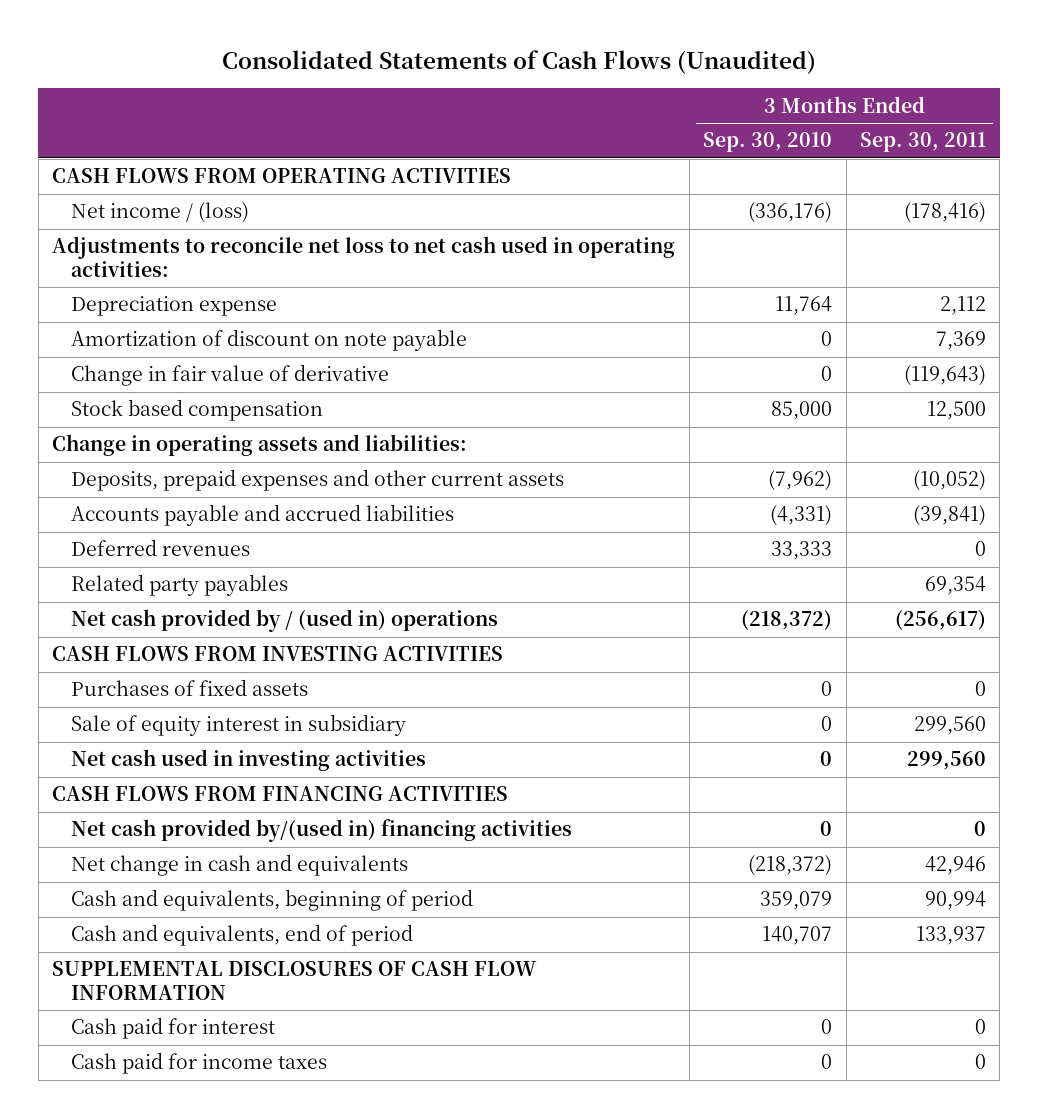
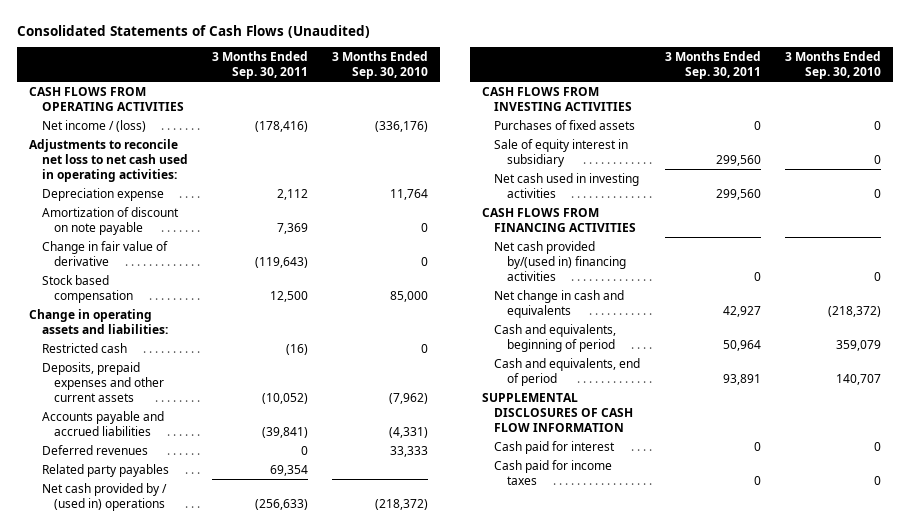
- | 3 Months Ended Sep. 30, 2010 | 3 Months Ended Sep. 30, 2011
+ | 3 Months Ended Sep. 30, 2011 | 3 Months Ended Sep. 30, 2010
+ Restricted cash | (16) | 0
- Net cash provided by / (used in) operations | (218,372) | (256,617)
+ Net cash provided by / (used in) operations | (256,633) | (218,372)
- Net change in cash and equivalents | (218,372) | 42,946
- Cash and equivalents, beginning of period | 359,079 | 90,994
- Cash and equivalents, end of period | 140,707 | 133,937
+ Net change in cash and equivalents | 42,927 | (218,372)
+ Cash and equivalents, beginning of period | 50,964 | 359,079
+ Cash and equivalents, end of period | 93,891 | 140,707

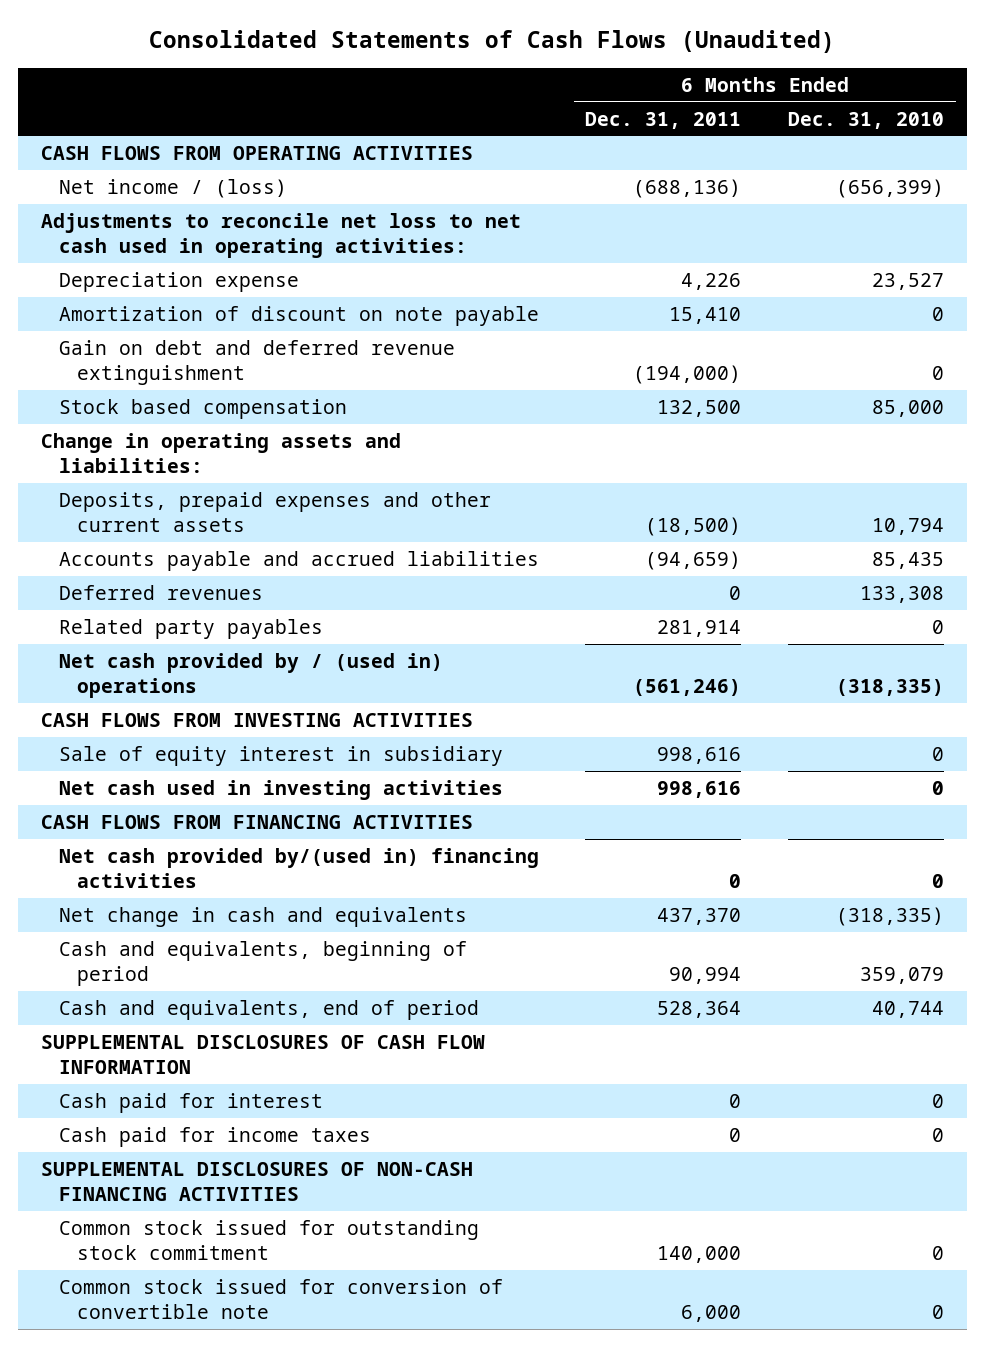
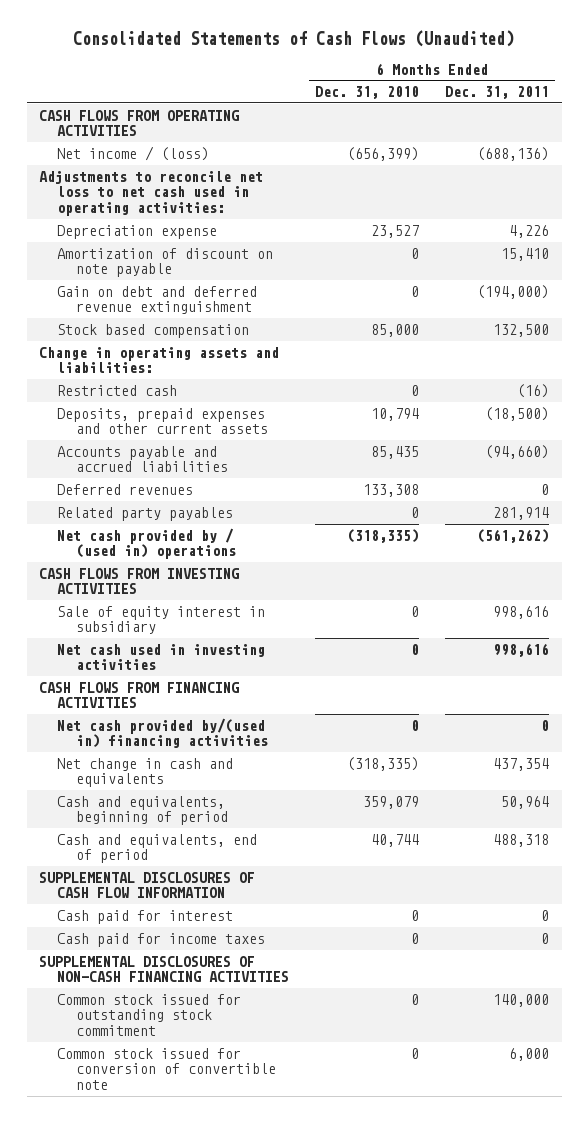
- | 6 Months Ended Dec. 31, 2011 | 6 Months Ended Dec. 31, 2010
+ | 6 Months Ended Dec. 31, 2010 | 6 Months Ended Dec. 31, 2011
+ Restricted cash | 0 | (16)
- Accounts payable and accrued liabilities | (94,659) | 85,435
+ Accounts payable and accrued liabilities | 85,435 | (94,660)
- Net cash provided by / (used in) operations | (561,246) | (318,335)
+ Net cash provided by / (used in) operations | (318,335) | (561,262)
- Net change in cash and equivalents | 437,370 | (318,335)
- Cash and equivalents, beginning of period | 90,994 | 359,079
- Cash and equivalents, end of period | 528,364 | 40,744
+ Net change in cash and equivalents | (318,335) | 437,354
+ Cash and equivalents, beginning of period | 359,079 | 50,964
+ Cash and equivalents, end of period | 40,744 | 488,318

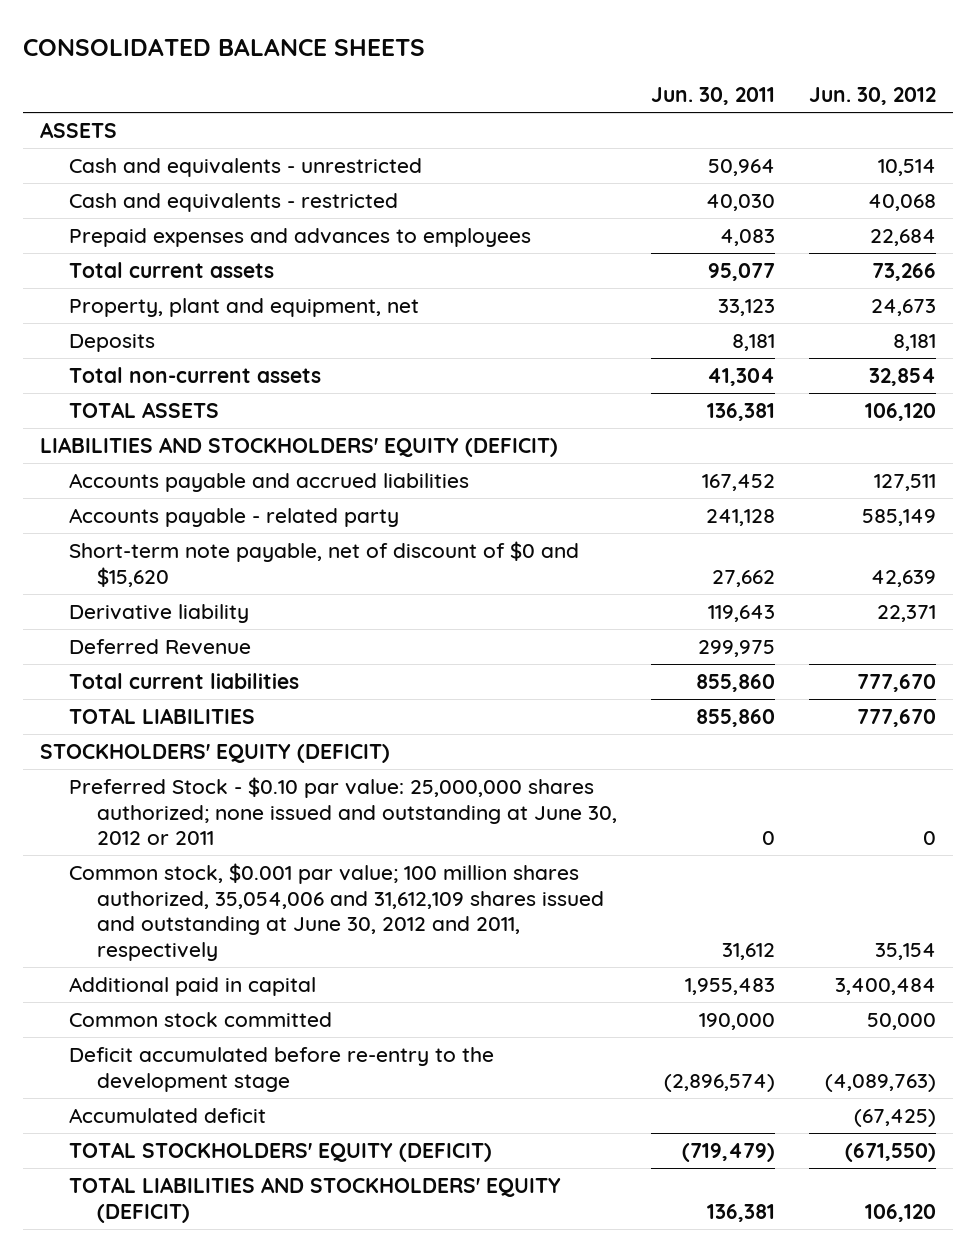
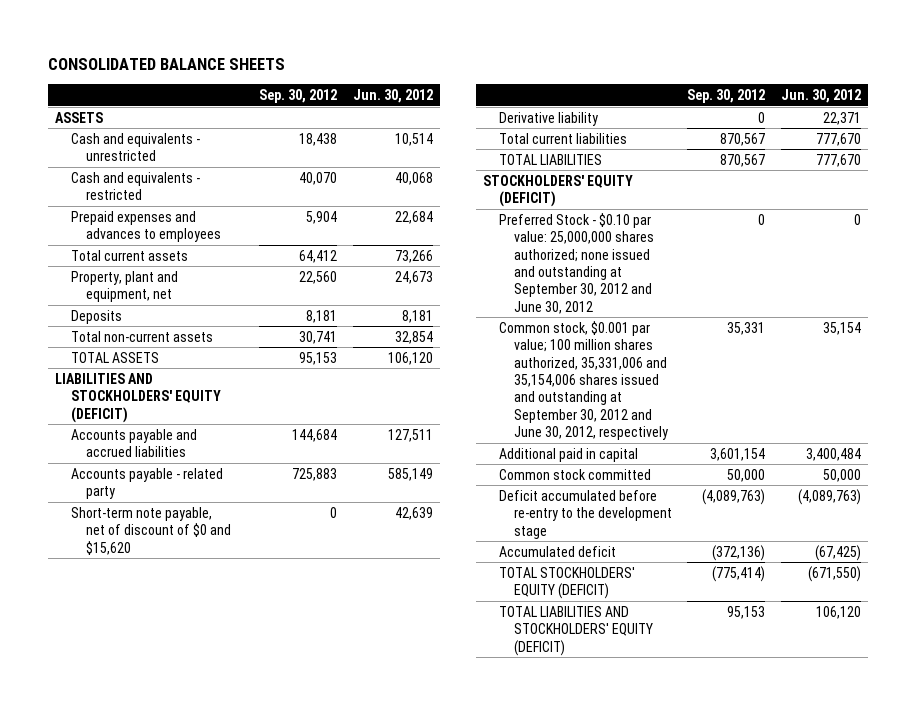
- | Jun. 30, 2011 | Jun. 30, 2012
+ | Sep. 30, 2012 | Jun. 30, 2012
- Deferred Revenue | 299,975 |
- Preferred Stock - $0.10 par value: 25,000,000 shares authorized; none issued and outstanding at June 30, 2012 or 2011 | 0 | 0
- Common stock, $0.001 par value; 100 million shares authorized, 35,054,006 and 31,612,109 shares issued and outstanding at June 30, 2012 and 2011, respectively | 31,612 | 35,154
+ Preferred Stock - $0.10 par value: 25,000,000 shares authorized; none issued and outstanding at September 30, 2012 and June 30, 2012 | 0 | 0
+ Common stock, $0.001 par value; 100 million shares authorized, 35,331,006 and 35,154,006 shares issued and outstanding at September 30, 2012 and June 30, 2012, respectively | 35,331 | 35,154

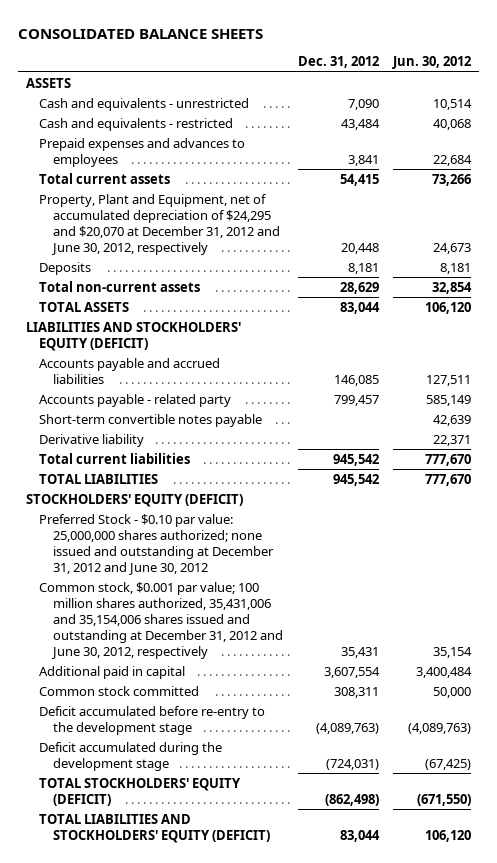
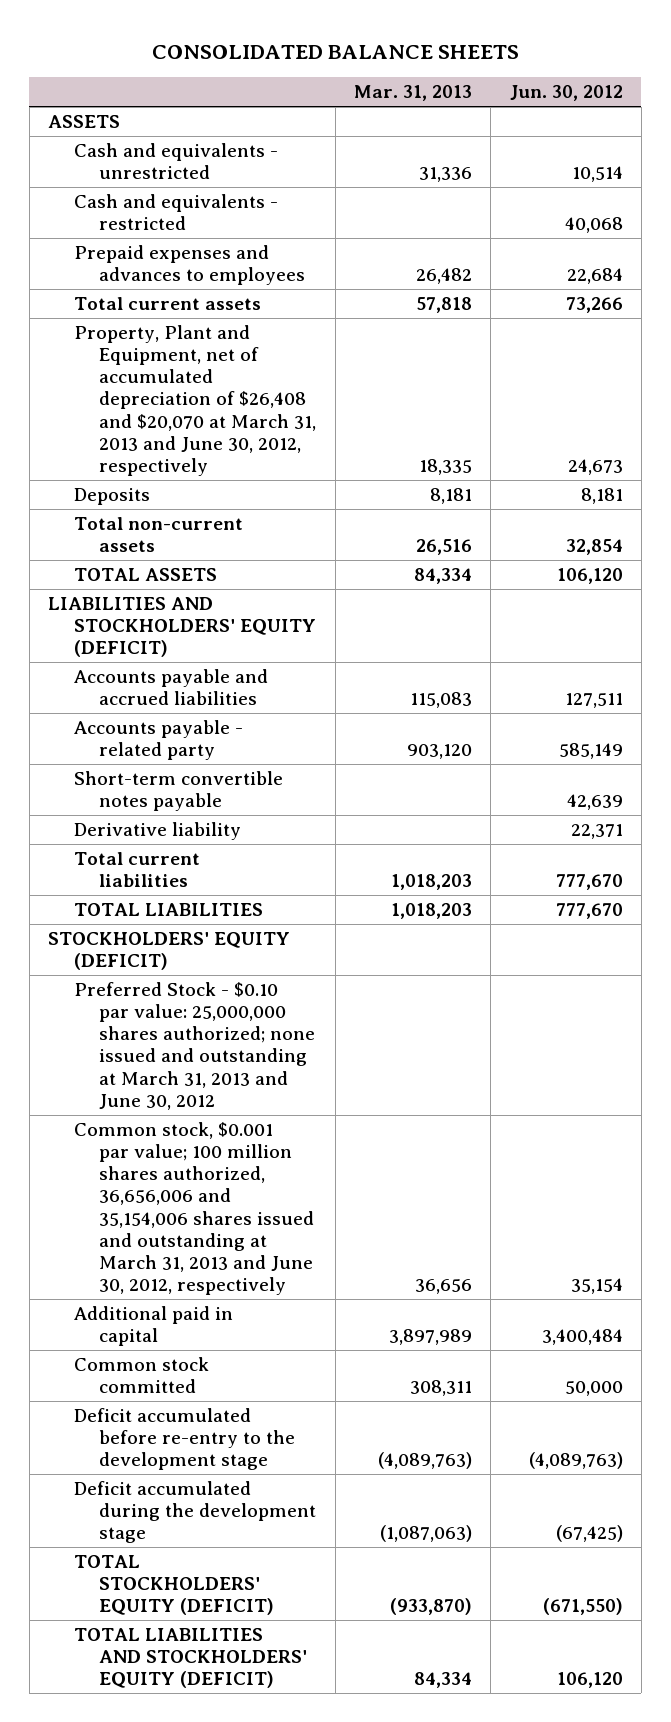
- | Dec. 31, 2012 | Jun. 30, 2012
+ | Mar. 31, 2013 | Jun. 30, 2012
- Property, Plant and Equipment, net of accumulated depreciation of $24,295 and $20,070 at December 31, 2012 and June 30, 2012, respectively | 20,448 | 24,673
+ Property, Plant and Equipment, net of accumulated depreciation of $26,408 and $20,070 at March 31, 2013 and June 30, 2012, respectively | 18,335 | 24,673
- Preferred Stock - $0.10 par value: 25,000,000 shares authorized; none issued and outstanding at December 31, 2012 and June 30, 2012
- Common stock, $0.001 par value; 100 million shares authorized, 35,431,006 and 35,154,006 shares issued and outstanding at December 31, 2012 and June 30, 2012, respectively | 35,431 | 35,154
+ Preferred Stock - $0.10 par value: 25,000,000 shares authorized; none issued and outstanding at March 31, 2013 and June 30, 2012
+ Common stock, $0.001 par value; 100 million shares authorized, 36,656,006 and 35,154,006 shares issued and outstanding at March 31, 2013 and June 30, 2012, respectively | 36,656 | 35,154

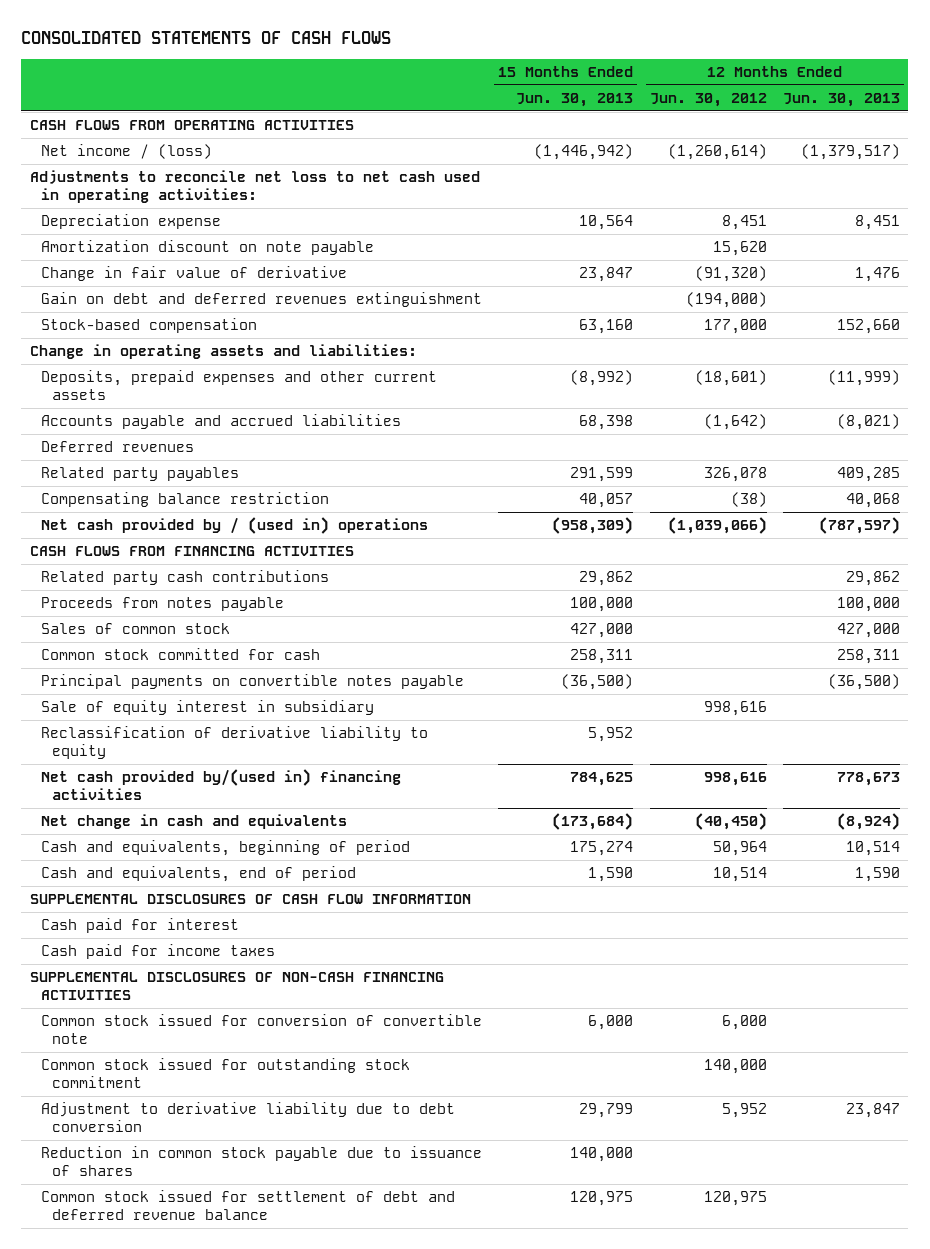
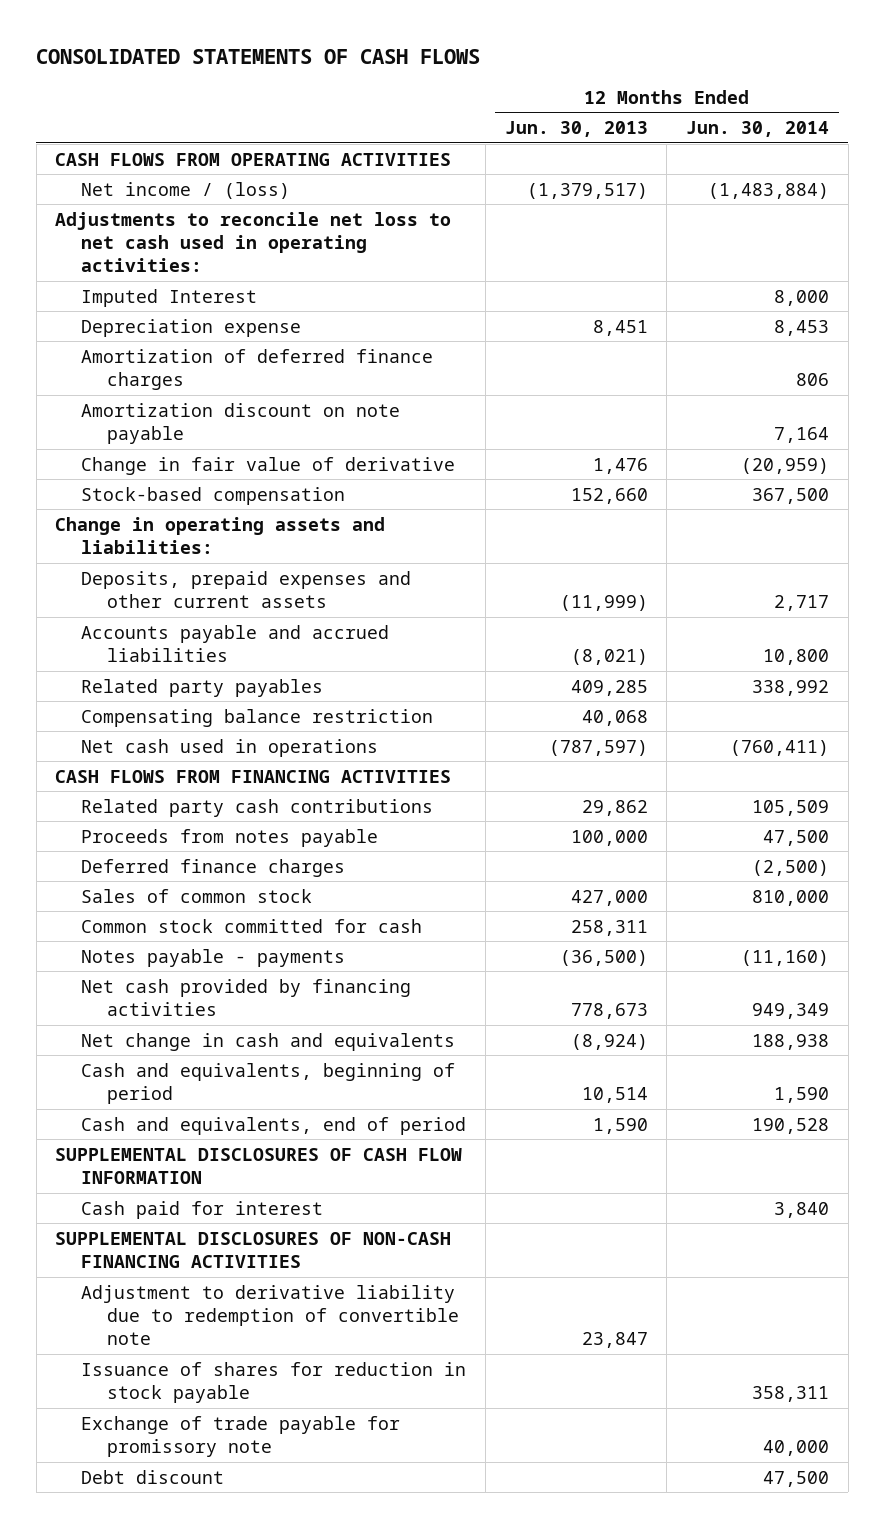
- | 15 Months Ended Jun. 30, 2013 | 12 Months Ended Jun. 30, 2012 | 12 Months Ended Jun. 30, 2013
+ | 12 Months Ended Jun. 30, 2013 | 12 Months Ended Jun. 30, 2014
+ Imputed Interest | | 8,000
+ Amortization of deferred finance charges | | 806
- Gain on debt and deferred revenues extinguishment | | (194,000) |
- Deferred revenues
- Net cash provided by / (used in) operations | (958,309) | (1,039,066) | (787,597)
+ Net cash used in operations | (787,597) | (760,411)
+ Deferred finance charges | | (2,500)
- Principal payments on convertible notes payable | (36,500) | | (36,500)
- Sale of equity interest in subsidiary | | 998,616 |
- Reclassification of derivative liability to equity | 5,952 | |
- Net cash provided by/(used in) financing activities | 784,625 | 998,616 | 778,673
+ Notes payable - payments | (36,500) | (11,160)
+ Net cash provided by financing activities | 778,673 | 949,349
- Cash paid for income taxes
- Common stock issued for conversion of convertible note | 6,000 | 6,000 |
- Common stock issued for outstanding stock commitment | | 140,000 |
- Adjustment to derivative liability due to debt conversion | 29,799 | 5,952 | 23,847
- Reduction in common stock payable due to issuance of shares | 140,000 | |
- Common stock issued for settlement of debt and deferred revenue balance | 120,975 | 120,975 |
+ Adjustment to derivative liability due to redemption of convertible note | 23,847 |
+ Issuance of shares for reduction in stock payable | | 358,311
+ Exchange of trade payable for promissory note | | 40,000
+ Debt discount | | 47,500

